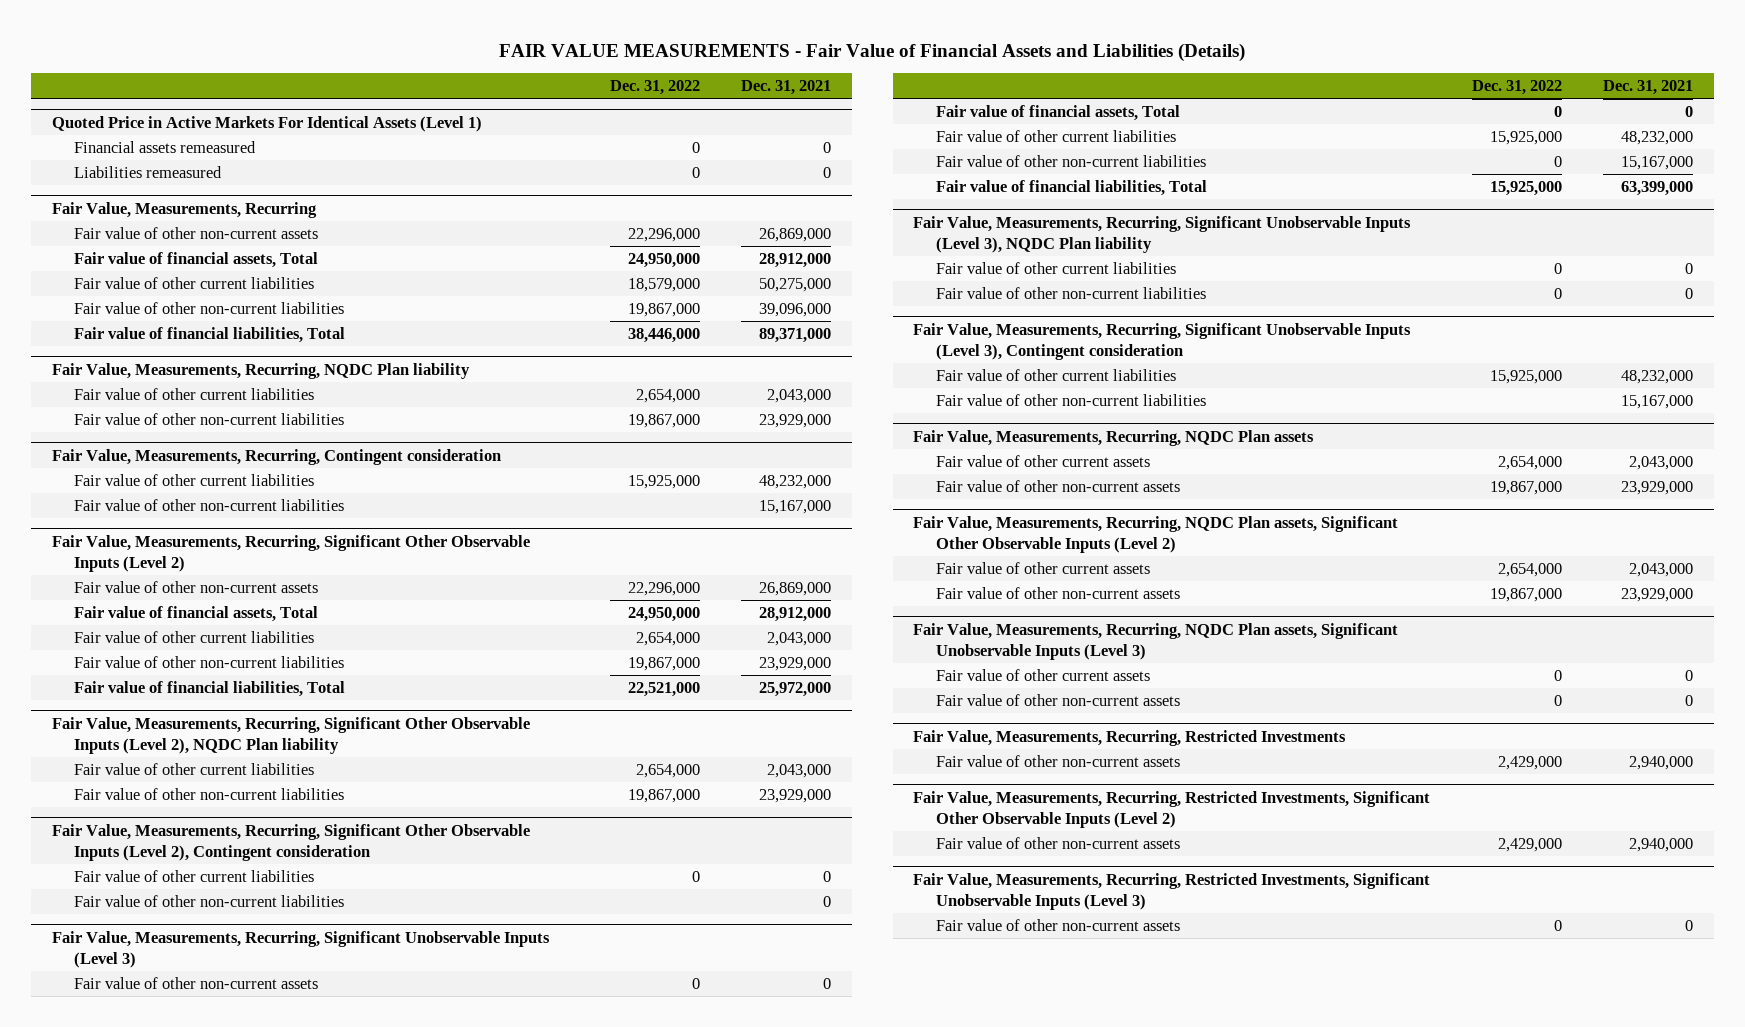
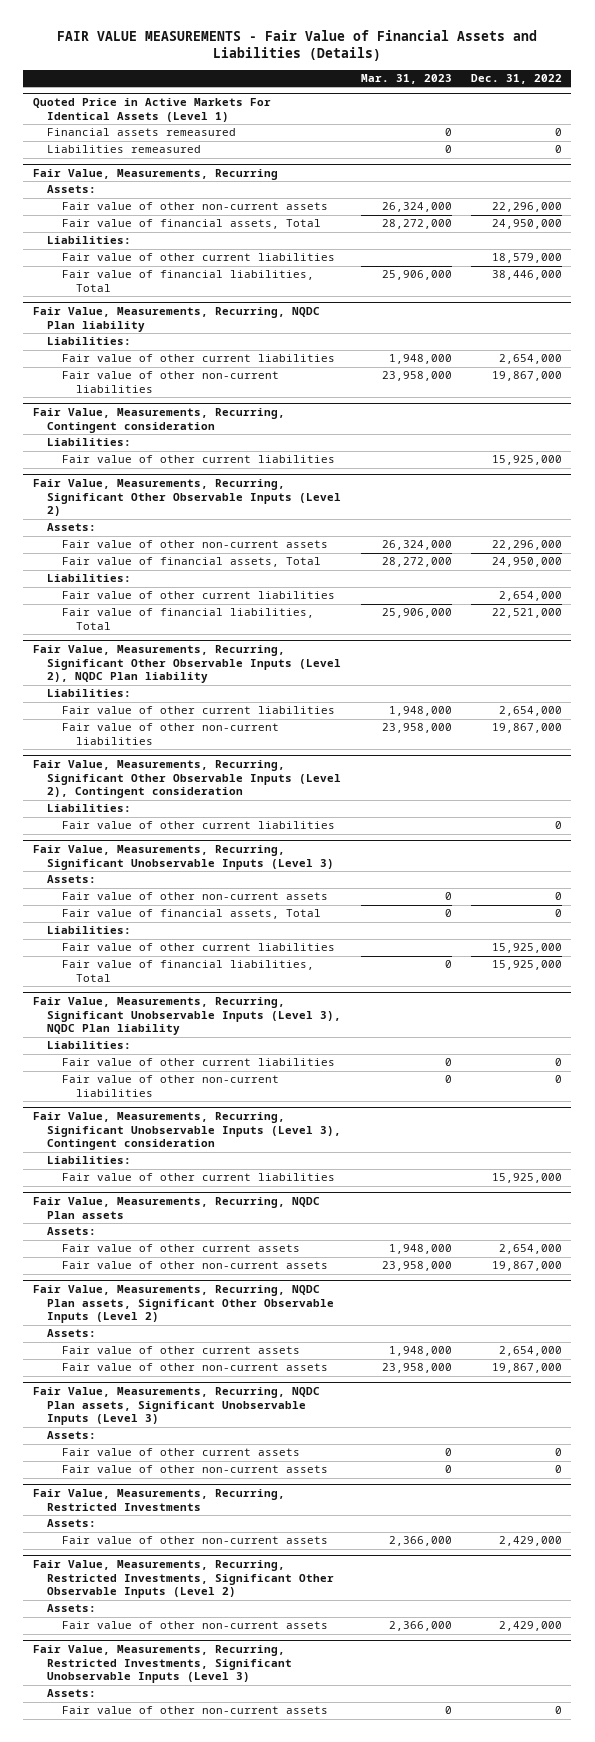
- | Dec. 31, 2022 | Dec. 31, 2021
+ | Mar. 31, 2023 | Dec. 31, 2022
@ Fair Value, Measurements, Recurring
+ Assets:
+ Liabilities:
- Fair value of other non-current liabilities | 19,867,000 | 39,096,000
@ Fair Value, Measurements, Recurring, NQDC Plan liability
+ Liabilities:
@ Fair Value, Measurements, Recurring, Contingent consideration
+ Liabilities:
- Fair value of other non-current liabilities | | 15,167,000
@ Fair Value, Measurements, Recurring, Significant Other Observable Inputs (Level 2)
+ Assets:
+ Liabilities:
- Fair value of other non-current liabilities | 19,867,000 | 23,929,000
@ Fair Value, Measurements, Recurring, Significant Other Observable Inputs (Level 2), NQDC Plan liability
+ Liabilities:
@ Fair Value, Measurements, Recurring, Significant Other Observable Inputs (Level 2), Contingent consideration
+ Liabilities:
- Fair value of other non-current liabilities | | 0
@ Fair Value, Measurements, Recurring, Significant Unobservable Inputs (Level 3)
+ Assets:
+ Liabilities:
- Fair value of other non-current liabilities | 0 | 15,167,000
@ Fair Value, Measurements, Recurring, Significant Unobservable Inputs (Level 3), NQDC Plan liability
+ Liabilities:
@ Fair Value, Measurements, Recurring, Significant Unobservable Inputs (Level 3), Contingent consideration
+ Liabilities:
- Fair value of other non-current liabilities | | 15,167,000
@ Fair Value, Measurements, Recurring, NQDC Plan assets
+ Assets:
@ Fair Value, Measurements, Recurring, NQDC Plan assets, Significant Other Observable Inputs (Level 2)
+ Assets:
@ Fair Value, Measurements, Recurring, NQDC Plan assets, Significant Unobservable Inputs (Level 3)
+ Assets:
@ Fair Value, Measurements, Recurring, Restricted Investments
+ Assets:
@ Fair Value, Measurements, Recurring, Restricted Investments, Significant Other Observable Inputs (Level 2)
+ Assets:
@ Fair Value, Measurements, Recurring, Restricted Investments, Significant Unobservable Inputs (Level 3)
+ Assets:

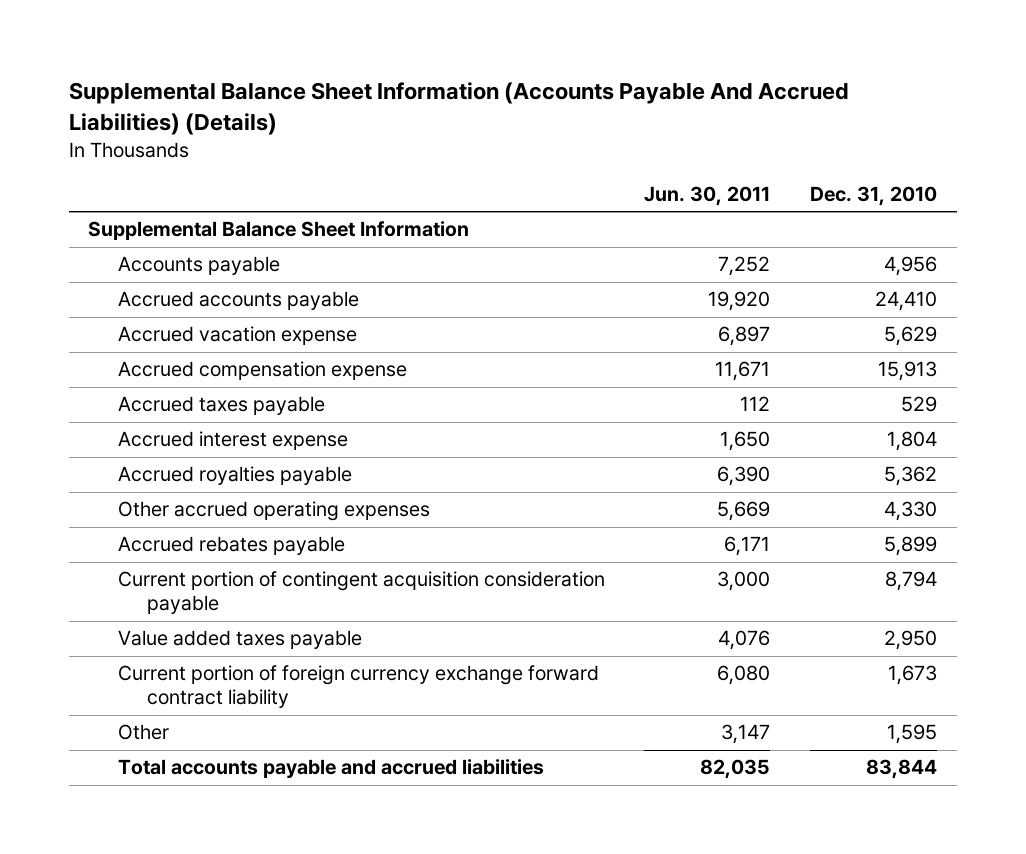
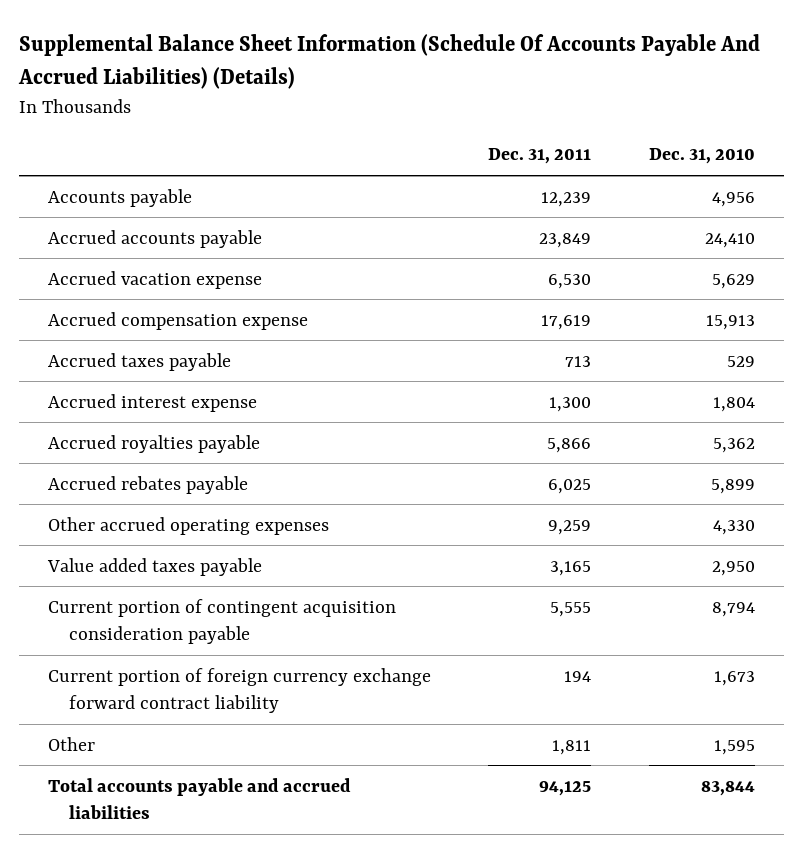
- Supplemental Balance Sheet Information (Accounts Payable And Accrued Liabilities) (Details)
+ Supplemental Balance Sheet Information (Schedule Of Accounts Payable And Accrued Liabilities) (Details)
- | Jun. 30, 2011 | Dec. 31, 2010
+ | Dec. 31, 2011 | Dec. 31, 2010
- Supplemental Balance Sheet Information
moved down: Other accrued operating expenses | 9,259 | 4,330
moved down: Current portion of contingent acquisition consideration payable | 5,555 | 8,794

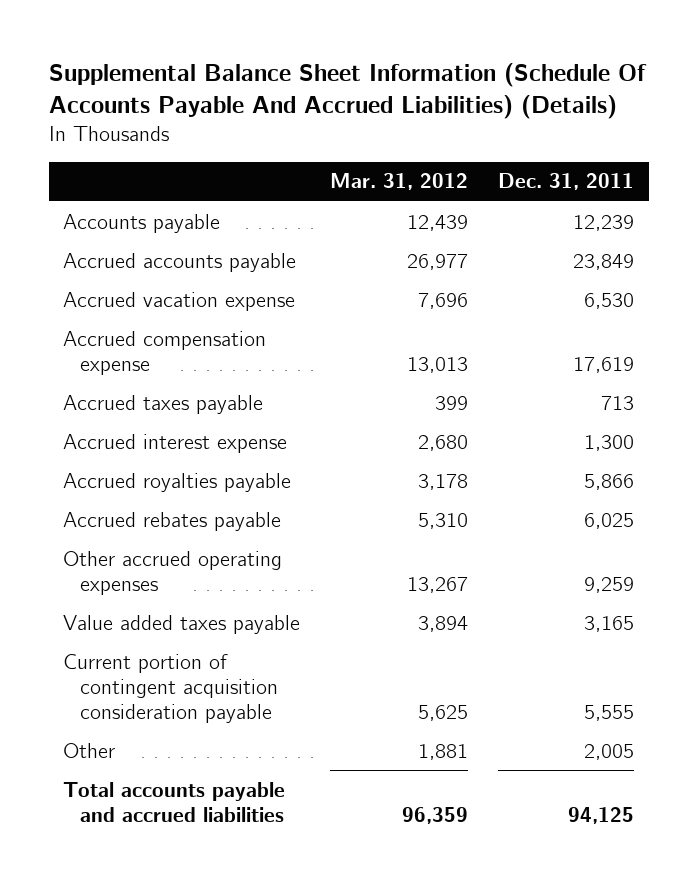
- | Dec. 31, 2011 | Dec. 31, 2010
+ | Mar. 31, 2012 | Dec. 31, 2011
- Current portion of foreign currency exchange forward contract liability | 194 | 1,673
- Other | 1,811 | 1,595
+ Other | 1,881 | 2,005

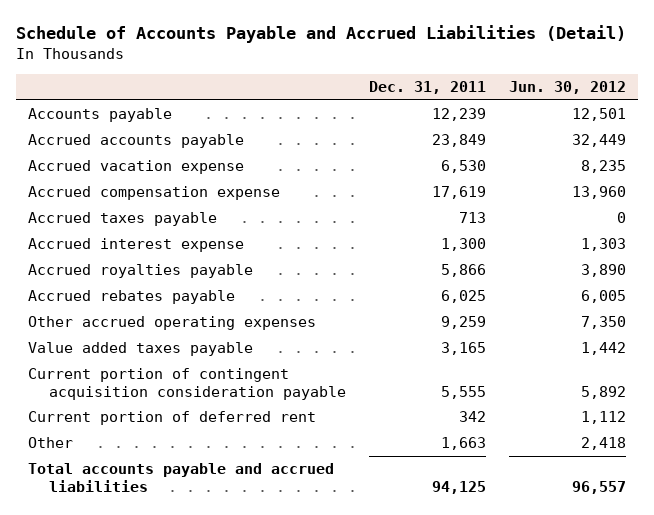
- Supplemental Balance Sheet Information (Schedule Of Accounts Payable And Accrued Liabilities) (Details)
+ Schedule of Accounts Payable and Accrued Liabilities (Detail)
- | Mar. 31, 2012 | Dec. 31, 2011
+ | Dec. 31, 2011 | Jun. 30, 2012
- Other | 1,881 | 2,005
+ Current portion of deferred rent | 342 | 1,112
+ Other | 1,663 | 2,418

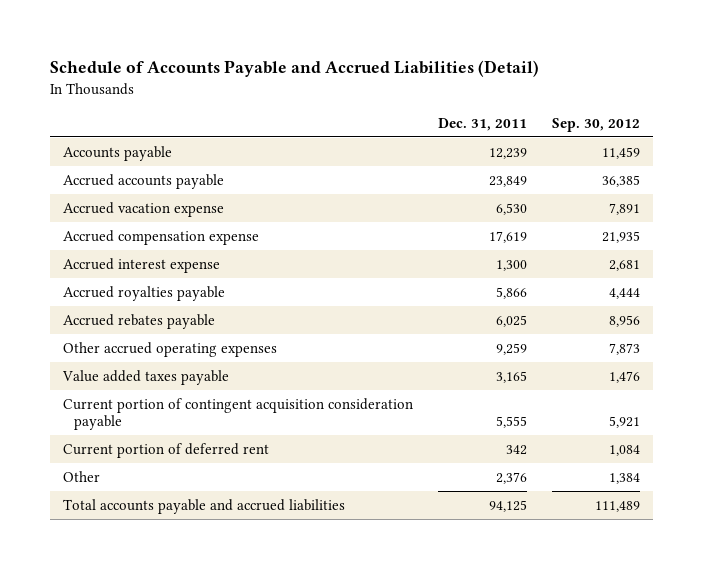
- | Dec. 31, 2011 | Jun. 30, 2012
+ | Dec. 31, 2011 | Sep. 30, 2012
- Accrued taxes payable | 713 | 0
- Other | 1,663 | 2,418
+ Other | 2,376 | 1,384

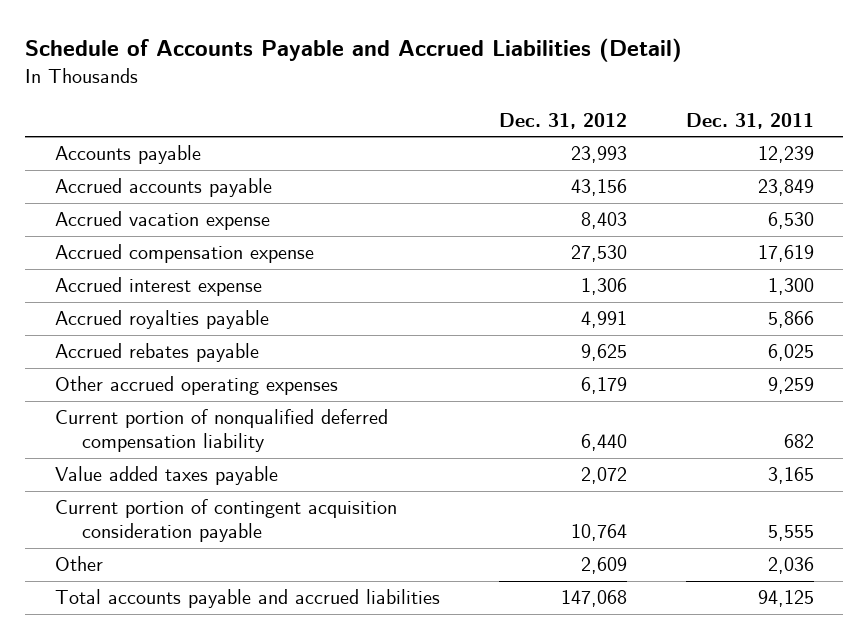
- | Dec. 31, 2011 | Sep. 30, 2012
+ | Dec. 31, 2012 | Dec. 31, 2011
+ Current portion of nonqualified deferred compensation liability | 6,440 | 682
- Current portion of deferred rent | 342 | 1,084
- Other | 2,376 | 1,384
+ Other | 2,609 | 2,036

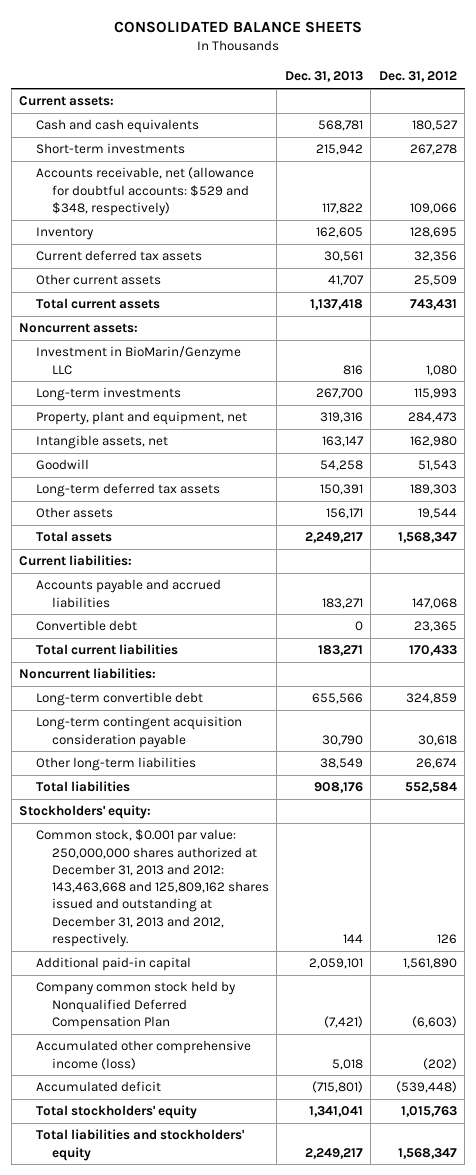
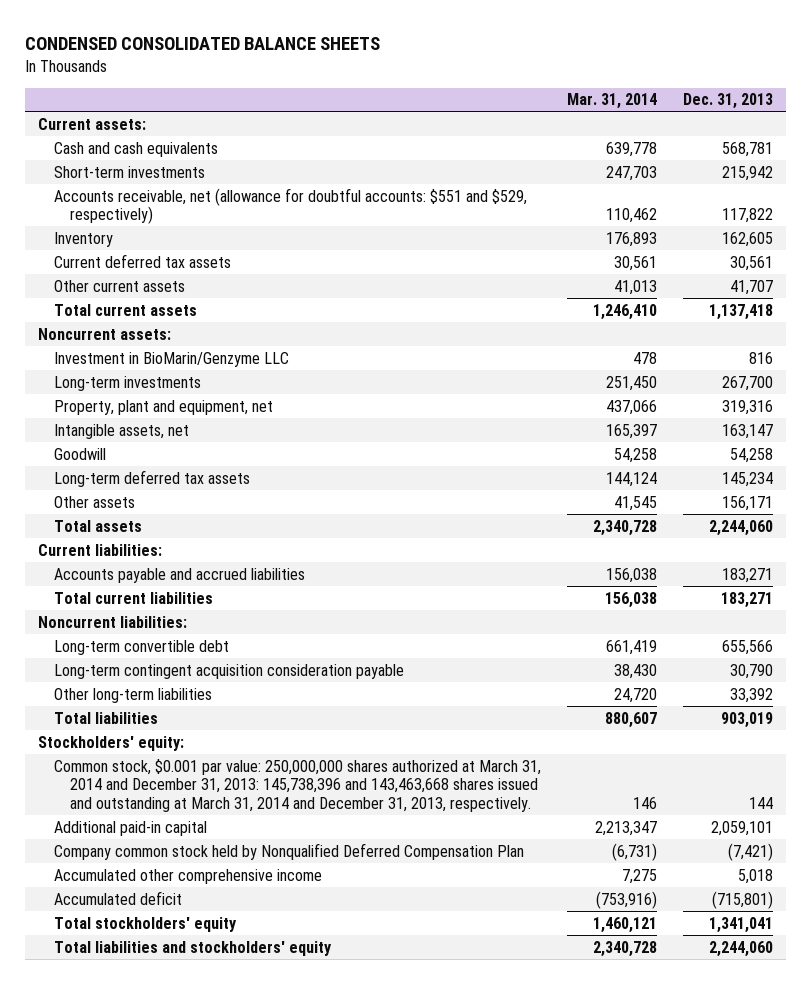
- CONSOLIDATED BALANCE SHEETS
+ CONDENSED CONSOLIDATED BALANCE SHEETS
- | Dec. 31, 2013 | Dec. 31, 2012
+ | Mar. 31, 2014 | Dec. 31, 2013
- Accounts receivable, net (allowance for doubtful accounts: $529 and $348, respectively) | 117,822 | 109,066
+ Accounts receivable, net (allowance for doubtful accounts: $551 and $529, respectively) | 110,462 | 117,822
- Long-term deferred tax assets | 150,391 | 189,303
+ Long-term deferred tax assets | 144,124 | 145,234
- Total assets | 2,249,217 | 1,568,347
+ Total assets | 2,340,728 | 2,244,060
- Convertible debt | 0 | 23,365
- Other long-term liabilities | 38,549 | 26,674
- Total liabilities | 908,176 | 552,584
+ Other long-term liabilities | 24,720 | 33,392
+ Total liabilities | 880,607 | 903,019
- Common stock, $0.001 par value: 250,000,000 shares authorized at December 31, 2013 and 2012: 143,463,668 and 125,809,162 shares issued and outstanding at December 31, 2013 and 2012, respectively. | 144 | 126
+ Common stock, $0.001 par value: 250,000,000 shares authorized at March 31, 2014 and December 31, 2013: 145,738,396 and 143,463,668 shares issued and outstanding at March 31, 2014 and December 31, 2013, respectively. | 146 | 144
- Accumulated other comprehensive income (loss) | 5,018 | (202)
+ Accumulated other comprehensive income | 7,275 | 5,018
- Total liabilities and stockholders' equity | 2,249,217 | 1,568,347
+ Total liabilities and stockholders' equity | 2,340,728 | 2,244,060

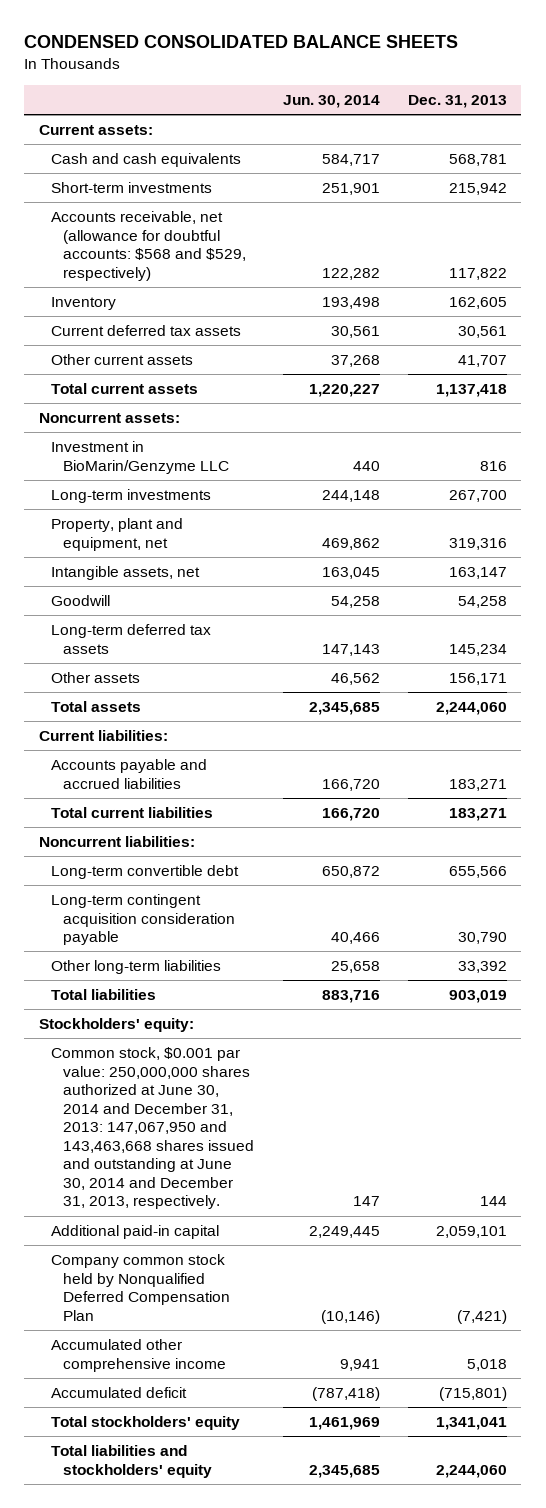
- | Mar. 31, 2014 | Dec. 31, 2013
+ | Jun. 30, 2014 | Dec. 31, 2013
- Accounts receivable, net (allowance for doubtful accounts: $551 and $529, respectively) | 110,462 | 117,822
+ Accounts receivable, net (allowance for doubtful accounts: $568 and $529, respectively) | 122,282 | 117,822
- Common stock, $0.001 par value: 250,000,000 shares authorized at March 31, 2014 and December 31, 2013: 145,738,396 and 143,463,668 shares issued and outstanding at March 31, 2014 and December 31, 2013, respectively. | 146 | 144
+ Common stock, $0.001 par value: 250,000,000 shares authorized at June 30, 2014 and December 31, 2013: 147,067,950 and 143,463,668 shares issued and outstanding at June 30, 2014 and December 31, 2013, respectively. | 147 | 144

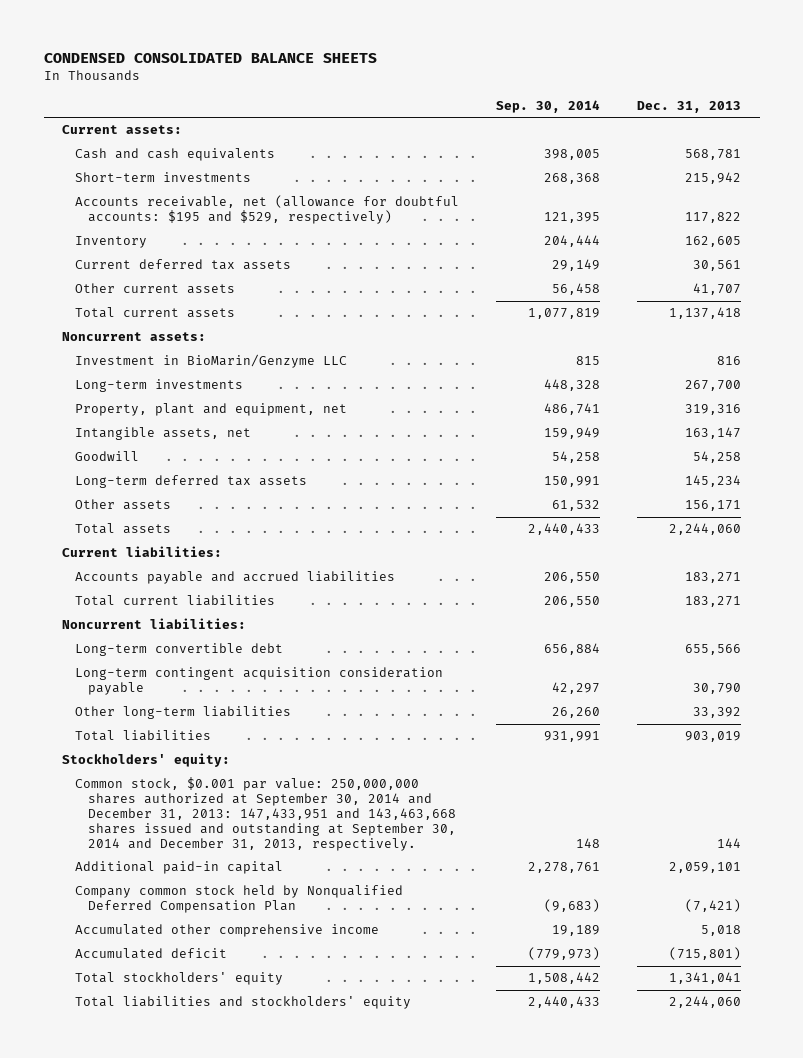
- | Jun. 30, 2014 | Dec. 31, 2013
+ | Sep. 30, 2014 | Dec. 31, 2013
- Accounts receivable, net (allowance for doubtful accounts: $568 and $529, respectively) | 122,282 | 117,822
+ Accounts receivable, net (allowance for doubtful accounts: $195 and $529, respectively) | 121,395 | 117,822
- Common stock, $0.001 par value: 250,000,000 shares authorized at June 30, 2014 and December 31, 2013: 147,067,950 and 143,463,668 shares issued and outstanding at June 30, 2014 and December 31, 2013, respectively. | 147 | 144
+ Common stock, $0.001 par value: 250,000,000 shares authorized at September 30, 2014 and December 31, 2013: 147,433,951 and 143,463,668 shares issued and outstanding at September 30, 2014 and December 31, 2013, respectively. | 148 | 144

